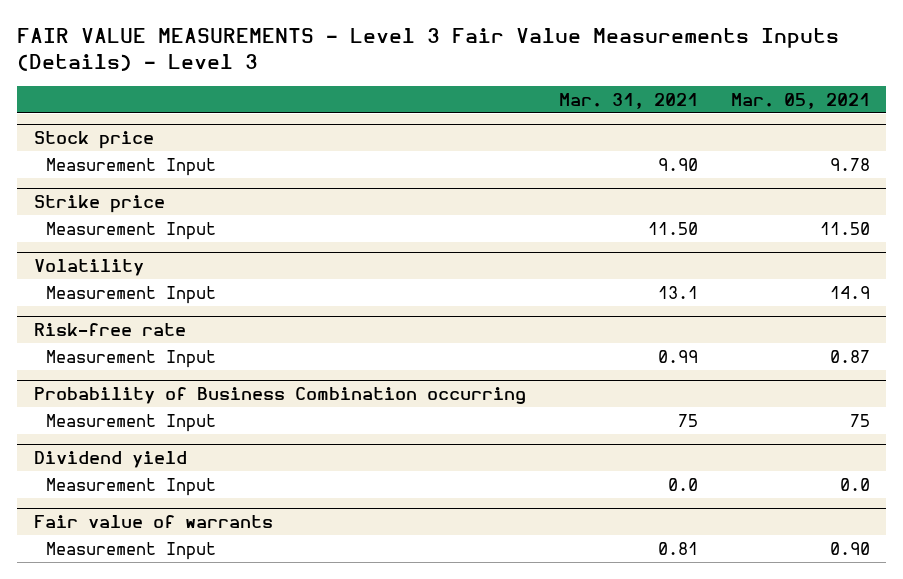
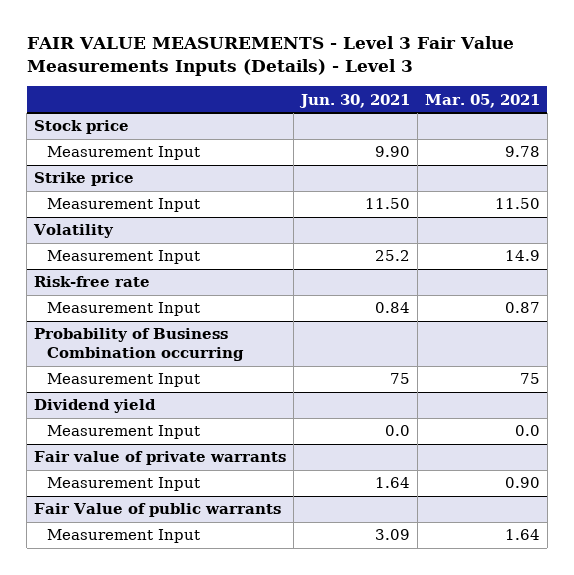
- | Mar. 31, 2021 | Mar. 05, 2021
+ | Jun. 30, 2021 | Mar. 05, 2021
- Fair value of warrants
+ Fair value of private warrants
+ Fair Value of public warrants
+ Measurement Input | 3.09 | 1.64

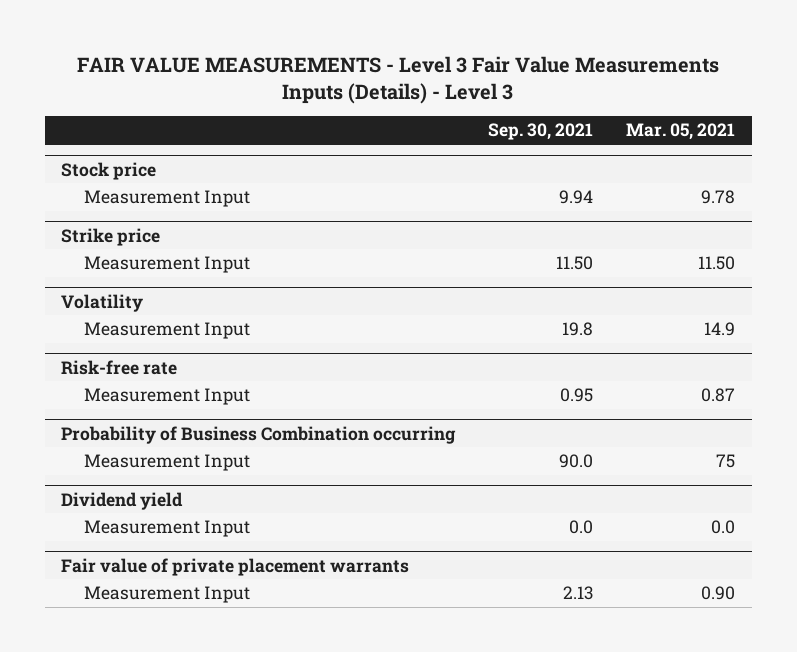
- | Jun. 30, 2021 | Mar. 05, 2021
+ | Sep. 30, 2021 | Mar. 05, 2021
- Fair value of private warrants
+ Fair value of private placement warrants
- Fair Value of public warrants
- Measurement Input | 3.09 | 1.64

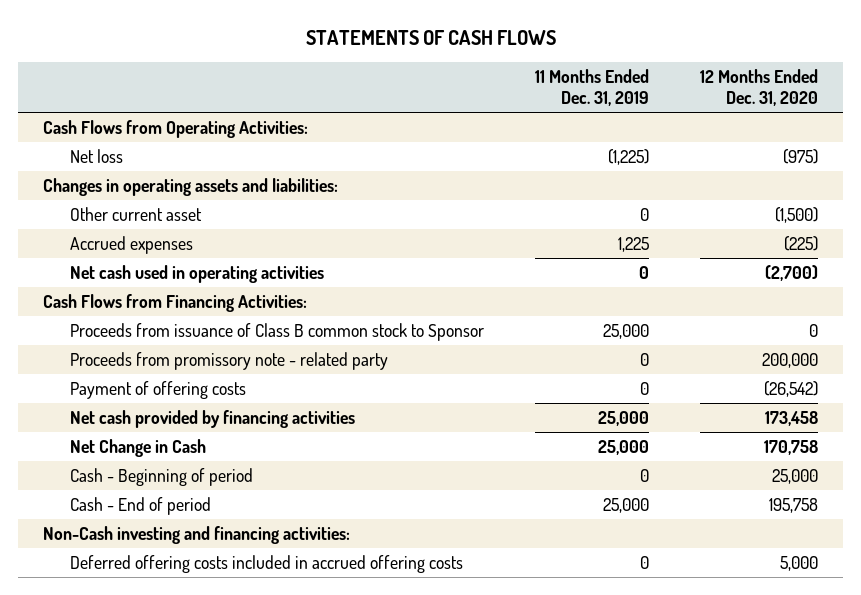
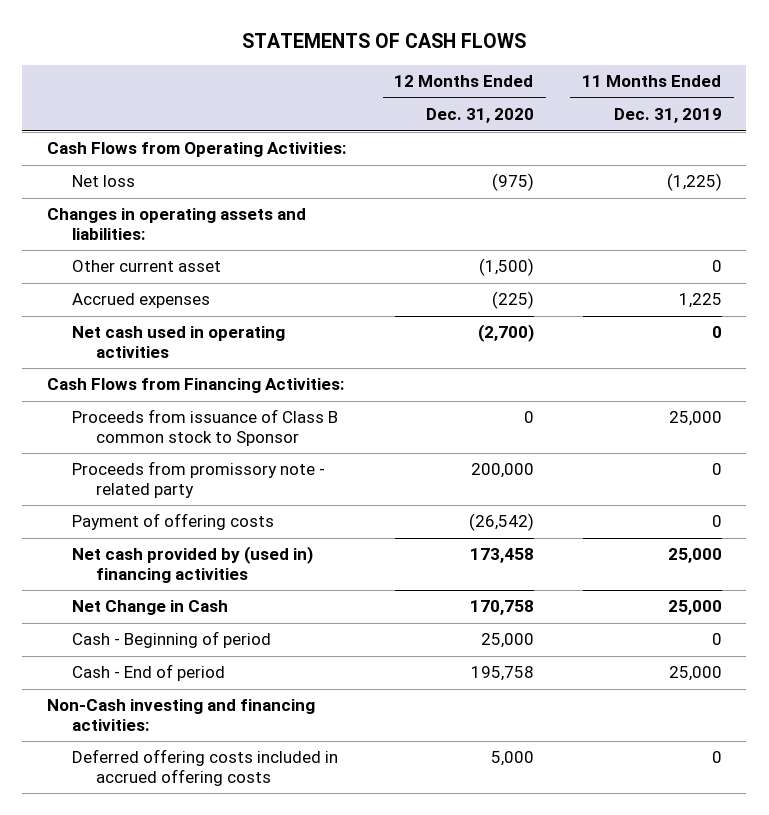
- | 11 Months Ended Dec. 31, 2019 | 12 Months Ended Dec. 31, 2020
+ | 12 Months Ended Dec. 31, 2020 | 11 Months Ended Dec. 31, 2019
- Net cash provided by financing activities | 25,000 | 173,458
+ Net cash provided by (used in) financing activities | 173,458 | 25,000

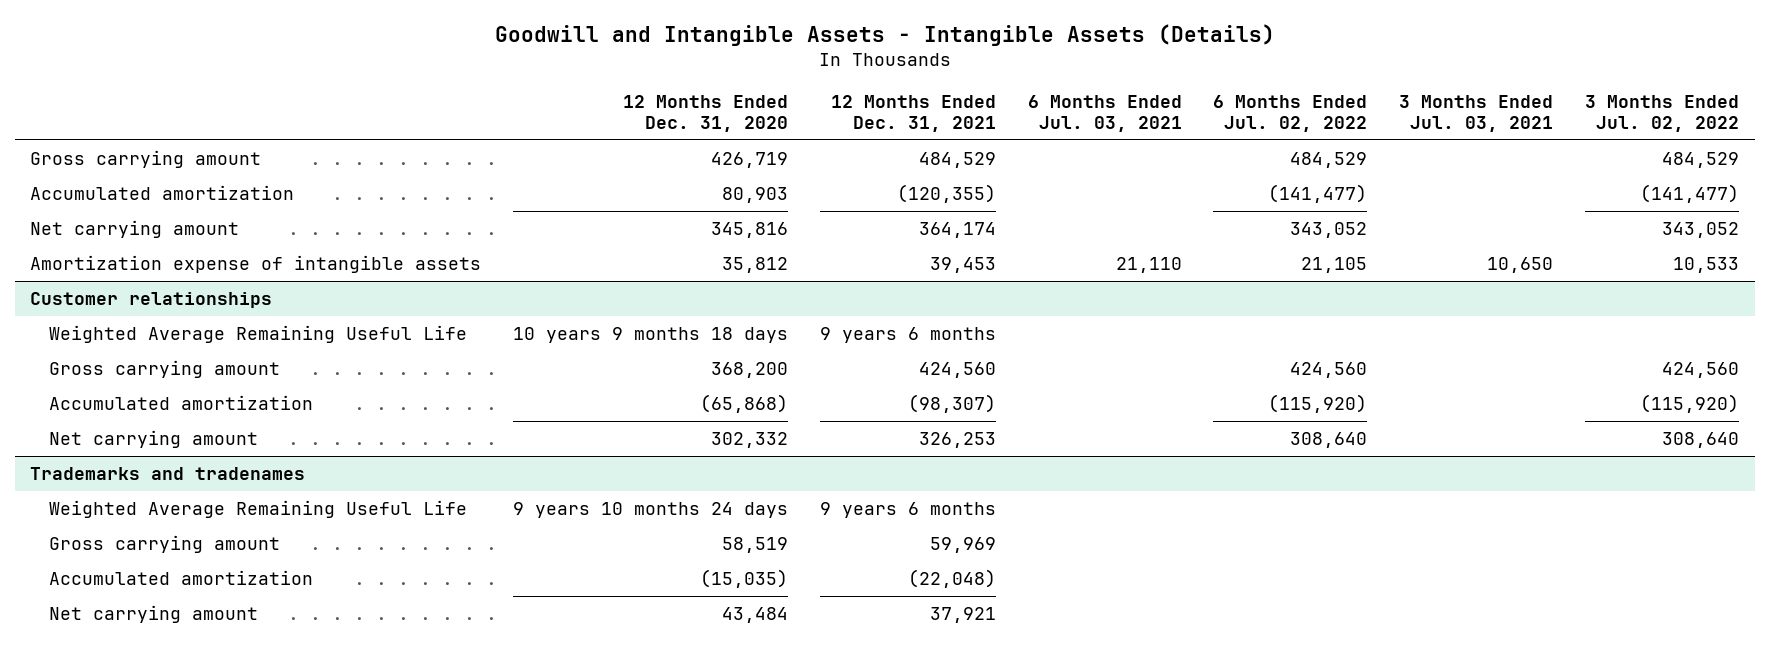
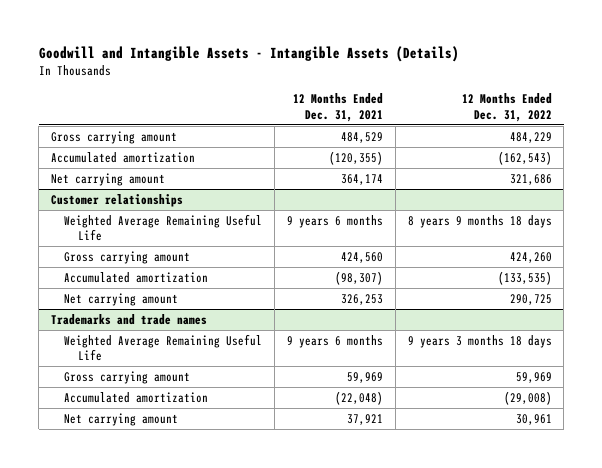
- | 12 Months Ended Dec. 31, 2020 | 12 Months Ended Dec. 31, 2021 | 6 Months Ended Jul. 03, 2021 | 6 Months Ended Jul. 02, 2022 | 3 Months Ended Jul. 03, 2021 | 3 Months Ended Jul. 02, 2022
+ | 12 Months Ended Dec. 31, 2021 | 12 Months Ended Dec. 31, 2022
- Amortization expense of intangible assets | 35,812 | 39,453 | 21,110 | 21,105 | 10,650 | 10,533
- Trademarks and tradenames
+ Trademarks and trade names

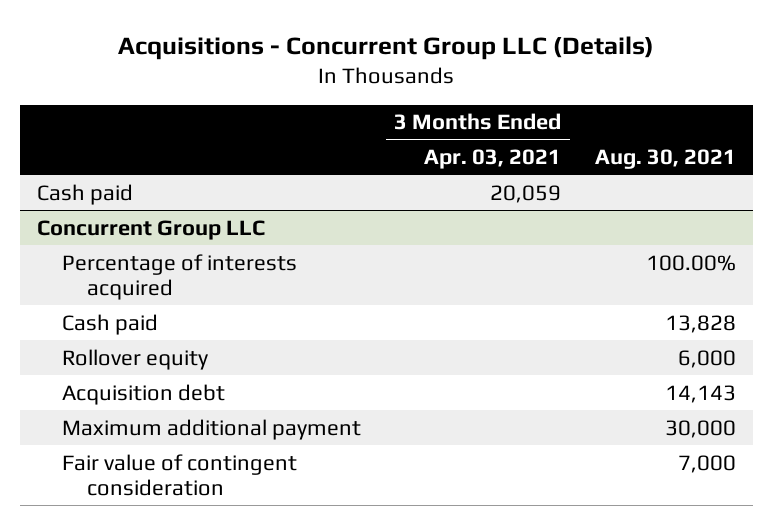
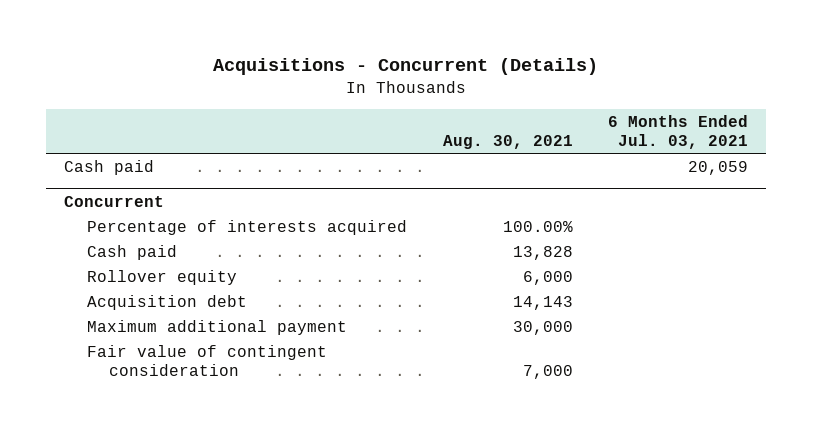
- Acquisitions - Concurrent Group LLC (Details)
+ Acquisitions - Concurrent (Details)
- | 3 Months Ended Apr. 03, 2021 | Aug. 30, 2021
+ | Aug. 30, 2021 | 6 Months Ended Jul. 03, 2021
- Concurrent Group LLC
+ Concurrent

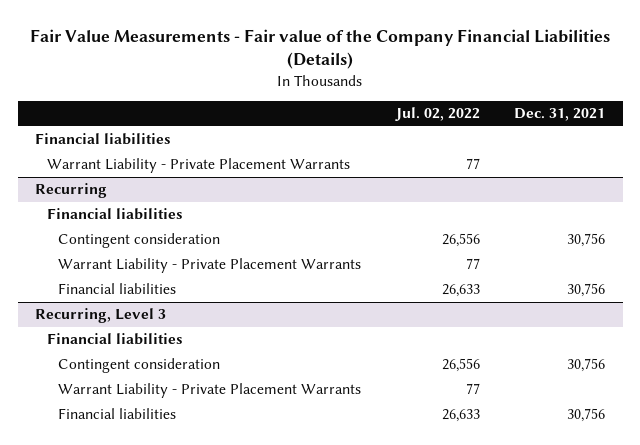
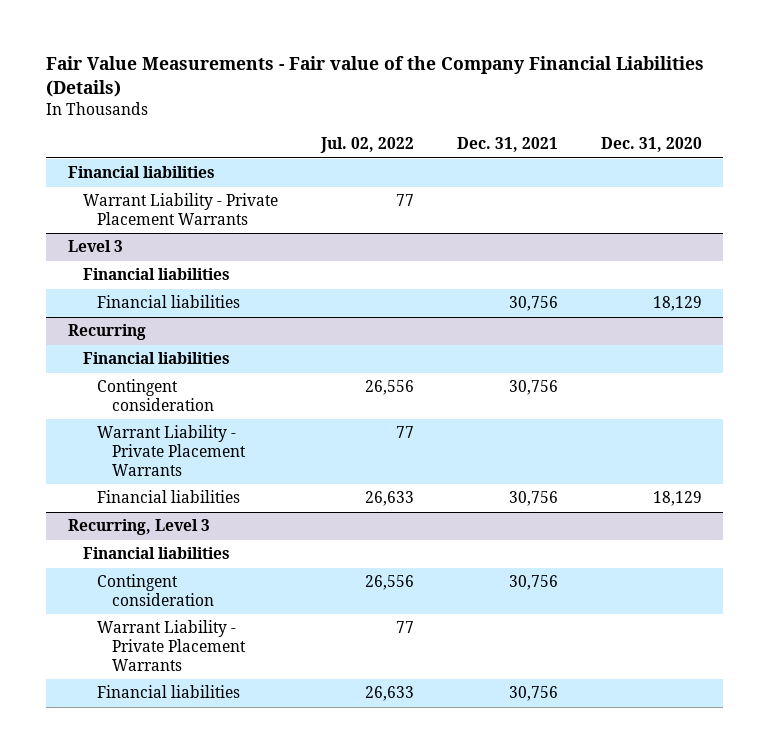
- | Jul. 02, 2022 | Dec. 31, 2021
+ | Jul. 02, 2022 | Dec. 31, 2021 | Dec. 31, 2020
+ Level 3
+ Financial liabilities
+ Financial liabilities | | 30,756 | 18,129

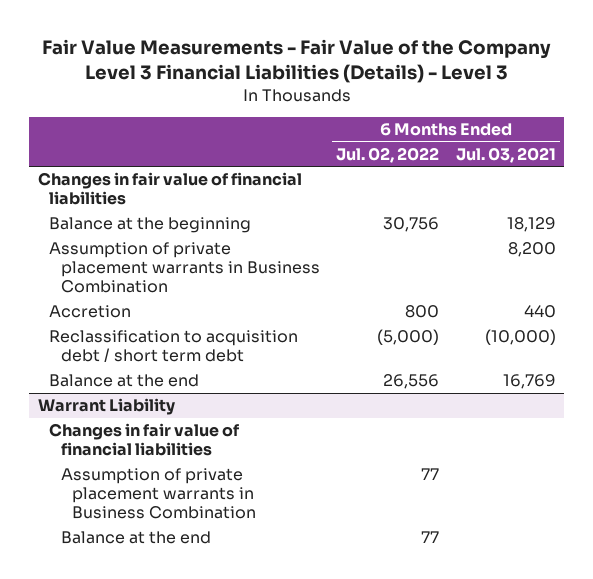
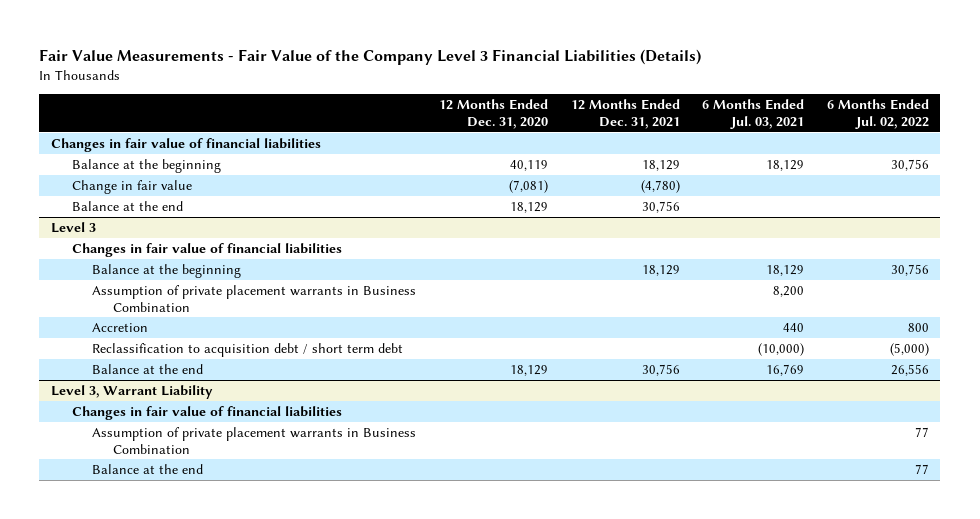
- Fair Value Measurements - Fair Value of the Company Level 3 Financial Liabilities (Details) - Level 3
+ Fair Value Measurements - Fair Value of the Company Level 3 Financial Liabilities (Details)
- | 6 Months Ended Jul. 02, 2022 | 6 Months Ended Jul. 03, 2021
+ | 12 Months Ended Dec. 31, 2020 | 12 Months Ended Dec. 31, 2021 | 6 Months Ended Jul. 03, 2021 | 6 Months Ended Jul. 02, 2022
+ Change in fair value | (7,081) | (4,780) | |
+ Balance at the end | 18,129 | 30,756 | |
+ Level 3
+ Changes in fair value of financial liabilities
+ Balance at the beginning | | 18,129 | 18,129 | 30,756
- Warrant Liability
+ Level 3, Warrant Liability

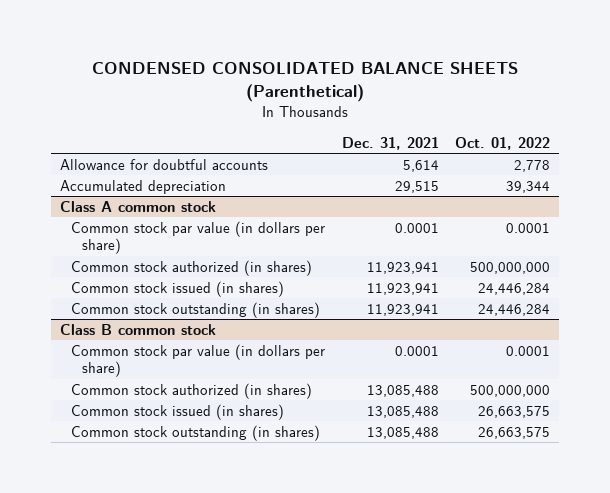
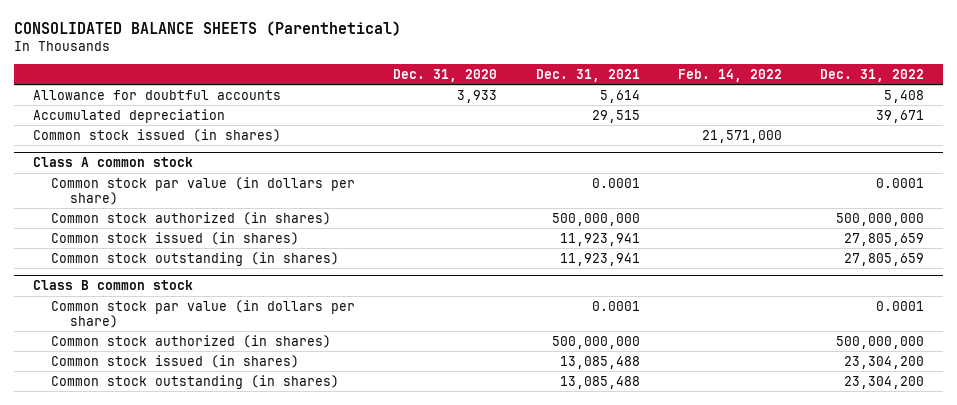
- CONDENSED CONSOLIDATED BALANCE SHEETS (Parenthetical)
+ CONSOLIDATED BALANCE SHEETS (Parenthetical)
- | Dec. 31, 2021 | Oct. 01, 2022
+ | Dec. 31, 2020 | Dec. 31, 2021 | Feb. 14, 2022 | Dec. 31, 2022
+ Common stock issued (in shares) | | | 21,571,000 |
@ Class A common stock
- Common stock authorized (in shares) | 11,923,941 | 500,000,000
+ Common stock authorized (in shares) | | 500,000,000 | | 500,000,000
@ Class B common stock
- Common stock authorized (in shares) | 13,085,488 | 500,000,000
+ Common stock authorized (in shares) | | 500,000,000 | | 500,000,000

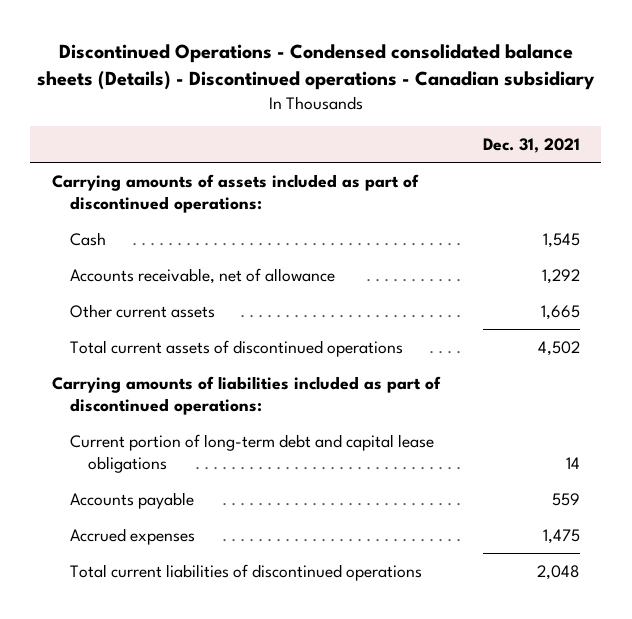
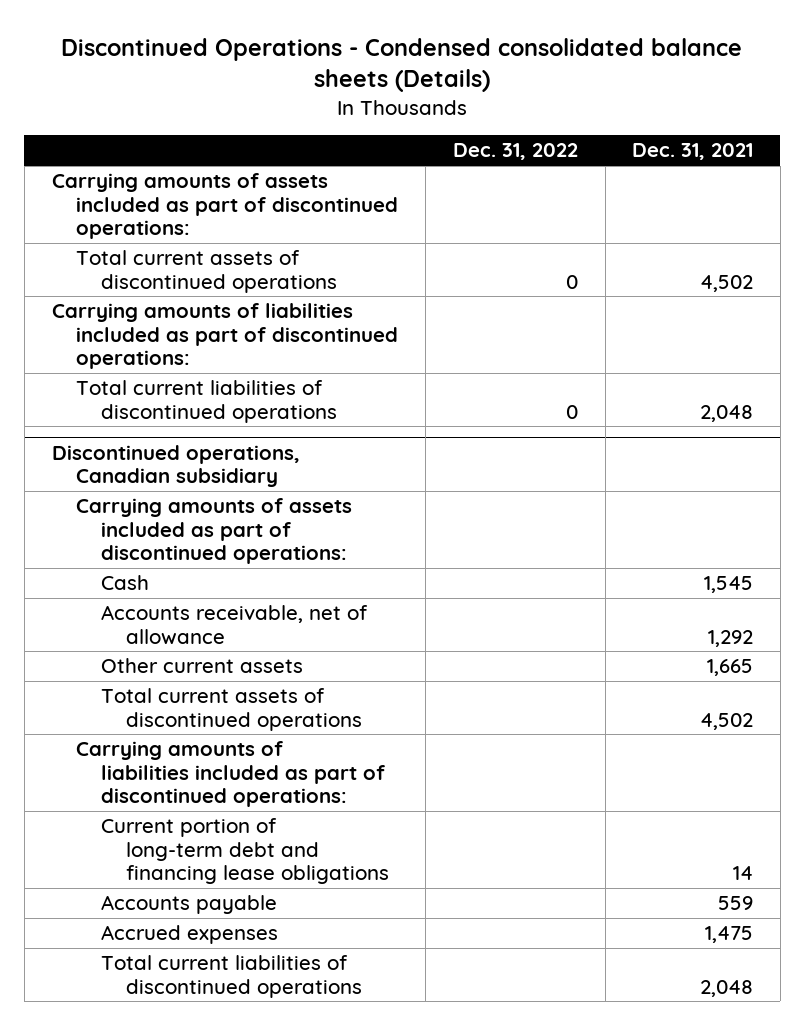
- Discontinued Operations - Condensed consolidated balance sheets (Details) - Discontinued operations - Canadian subsidiary
+ Discontinued Operations - Condensed consolidated balance sheets (Details)
- | Dec. 31, 2021
+ | Dec. 31, 2022 | Dec. 31, 2021
+ Total current assets of discontinued operations | 0 | 4,502
+ Carrying amounts of liabilities included as part of discontinued operations:
+ Total current liabilities of discontinued operations | 0 | 2,048
+ Discontinued operations, Canadian subsidiary
+ Carrying amounts of assets included as part of discontinued operations:
- Current portion of long-term debt and capital lease obligations | 14
+ Current portion of long-term debt and financing lease obligations | | 14

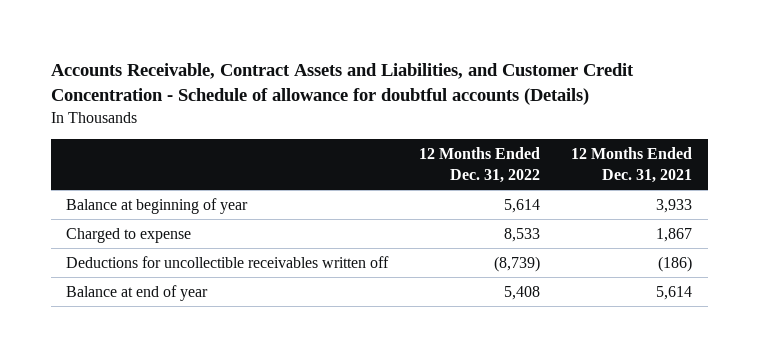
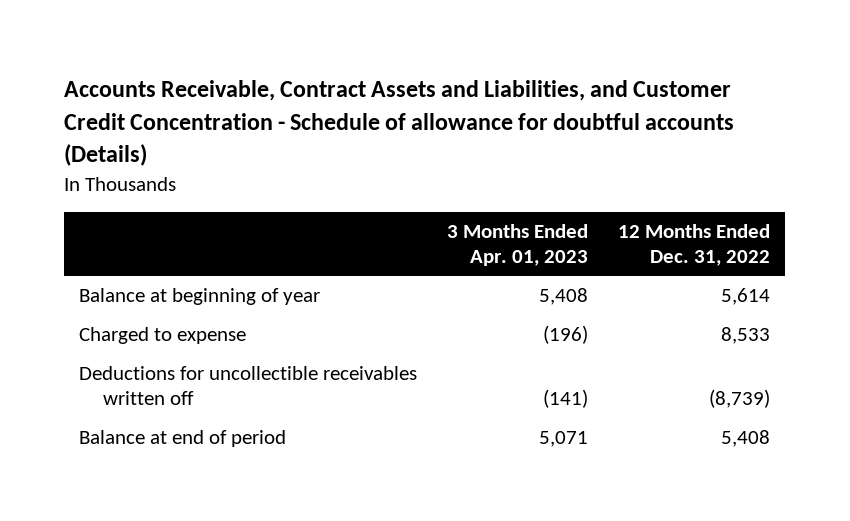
- | 12 Months Ended Dec. 31, 2022 | 12 Months Ended Dec. 31, 2021
+ | 3 Months Ended Apr. 01, 2023 | 12 Months Ended Dec. 31, 2022
- Balance at end of year | 5,408 | 5,614
+ Balance at end of period | 5,071 | 5,408

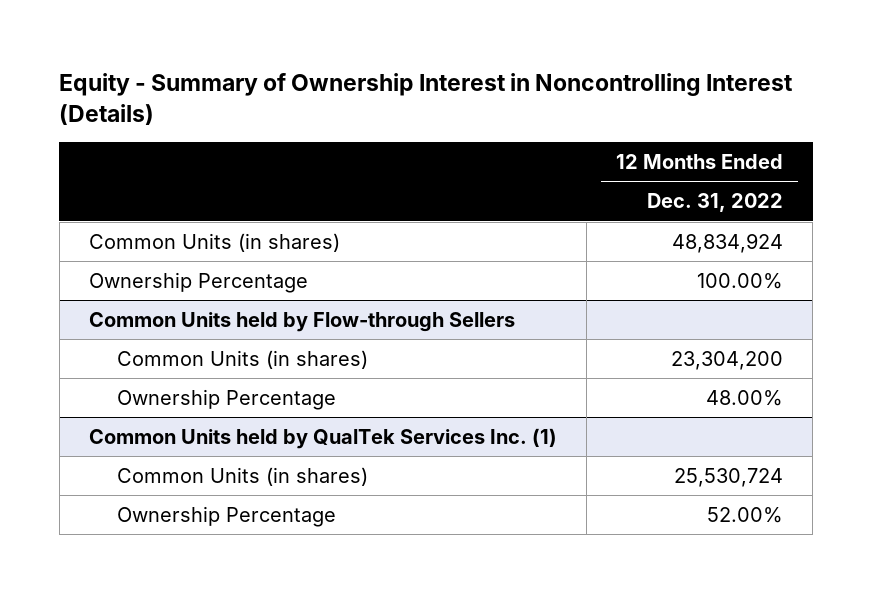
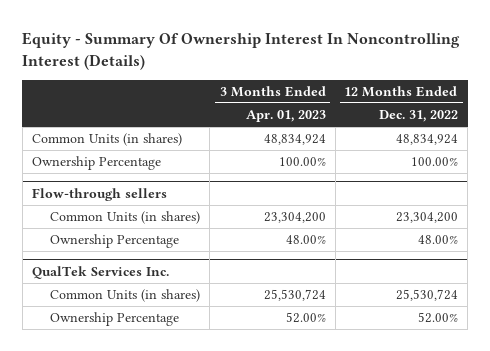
- Equity - Summary of Ownership Interest in Noncontrolling Interest (Details)
+ Equity - Summary Of Ownership Interest In Noncontrolling Interest (Details)
- | 12 Months Ended Dec. 31, 2022
+ | 3 Months Ended Apr. 01, 2023 | 12 Months Ended Dec. 31, 2022
- Common Units held by Flow-through Sellers
+ Flow-through sellers
- Common Units held by QualTek Services Inc. (1)
+ QualTek Services Inc.

